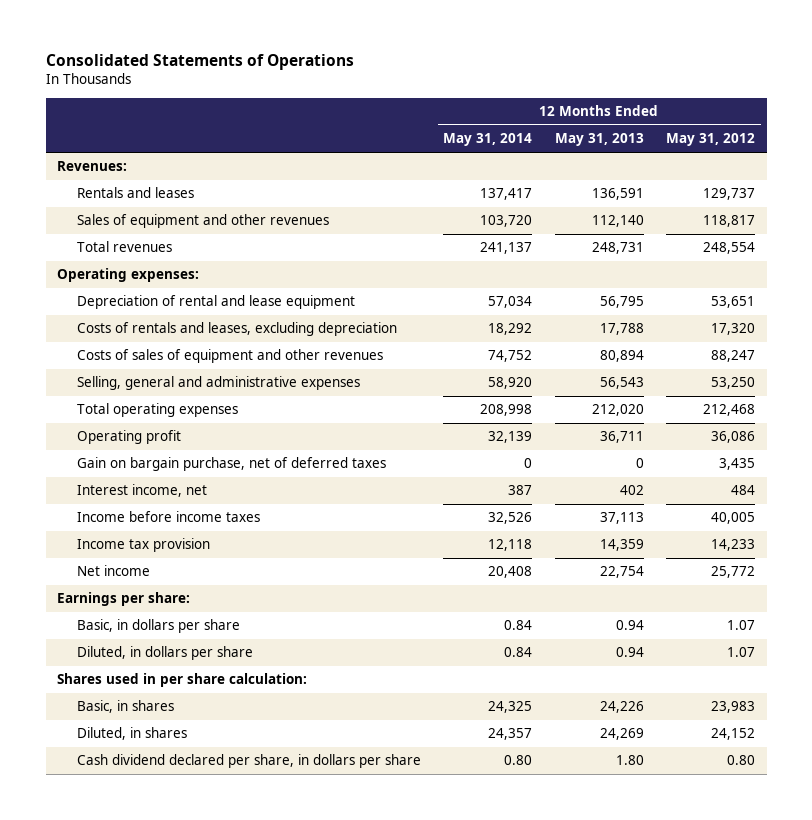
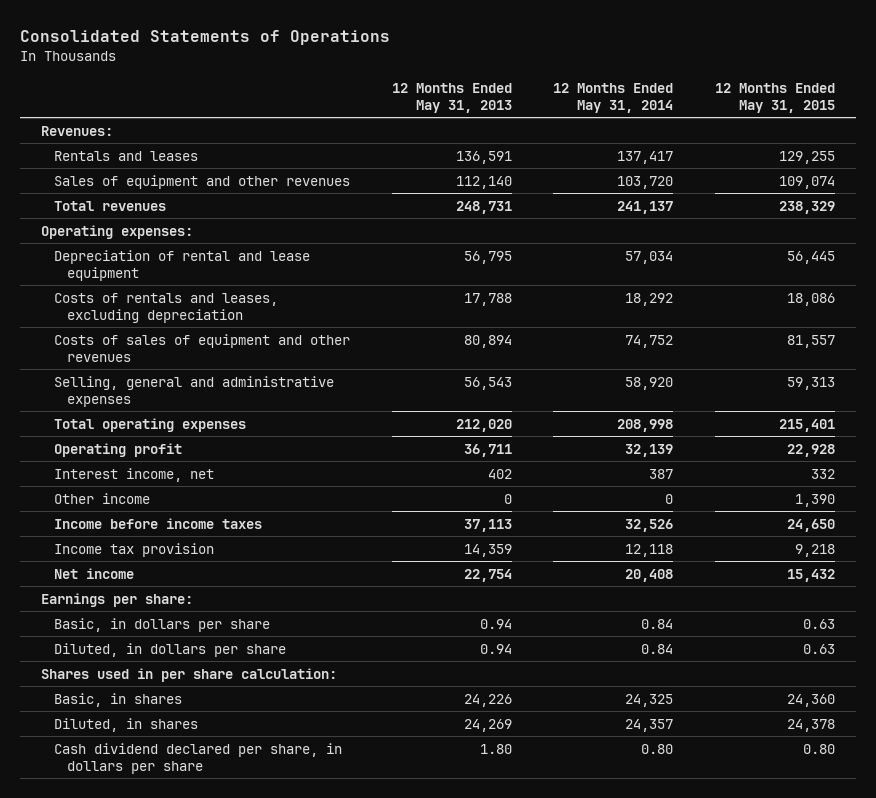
- | 12 Months Ended May 31, 2014 | 12 Months Ended May 31, 2013 | 12 Months Ended May 31, 2012
+ | 12 Months Ended May 31, 2013 | 12 Months Ended May 31, 2014 | 12 Months Ended May 31, 2015
- Gain on bargain purchase, net of deferred taxes | 0 | 0 | 3,435
+ Other income | 0 | 0 | 1,390

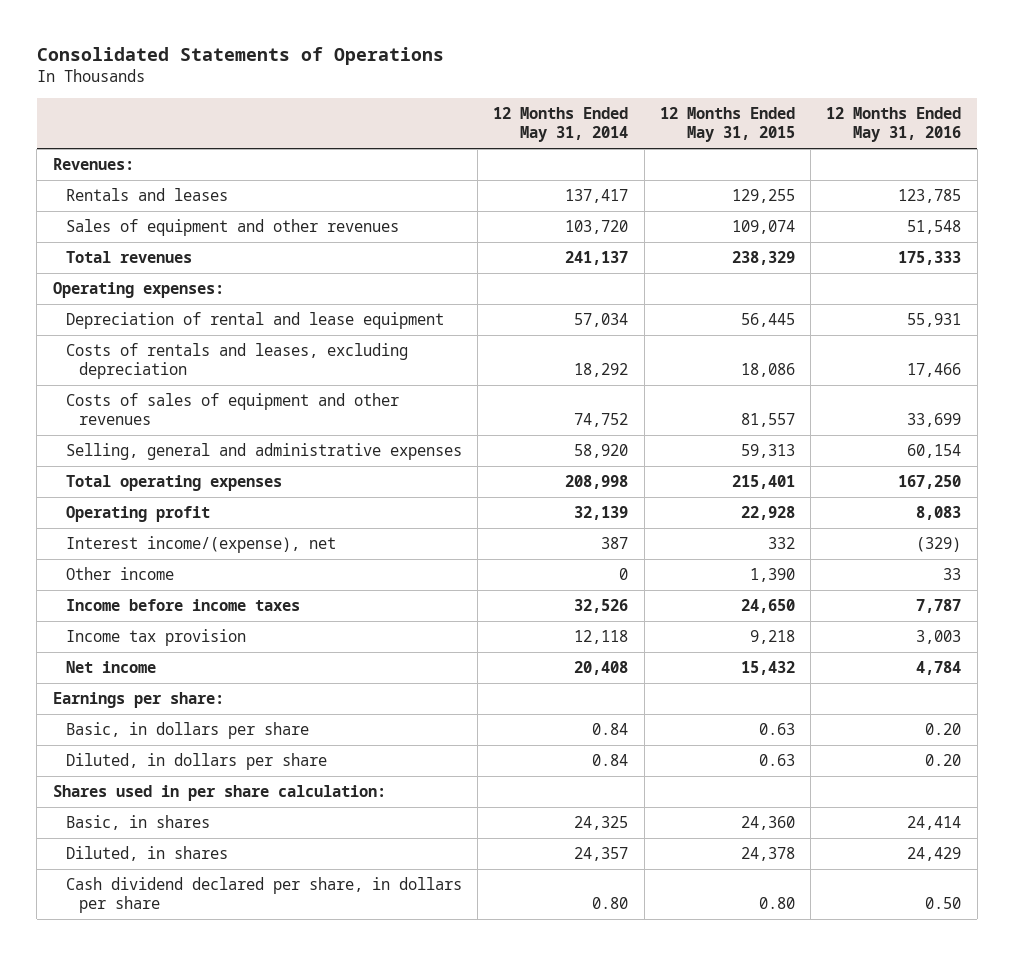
- | 12 Months Ended May 31, 2013 | 12 Months Ended May 31, 2014 | 12 Months Ended May 31, 2015
+ | 12 Months Ended May 31, 2014 | 12 Months Ended May 31, 2015 | 12 Months Ended May 31, 2016
- Interest income, net | 402 | 387 | 332
+ Interest income/(expense), net | 387 | 332 | (329)

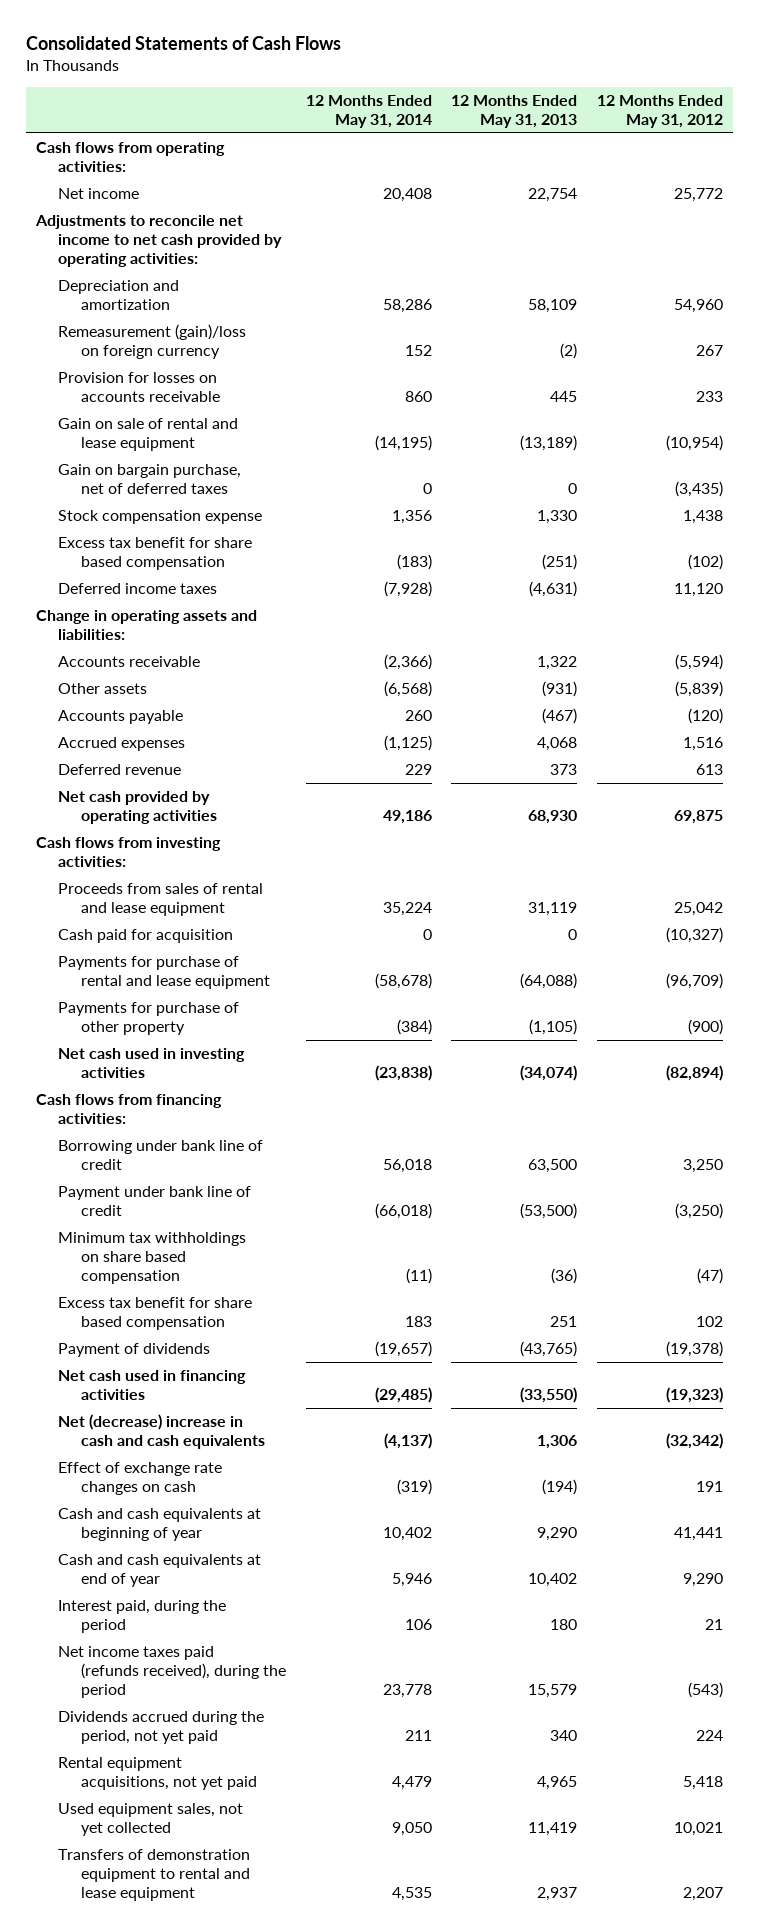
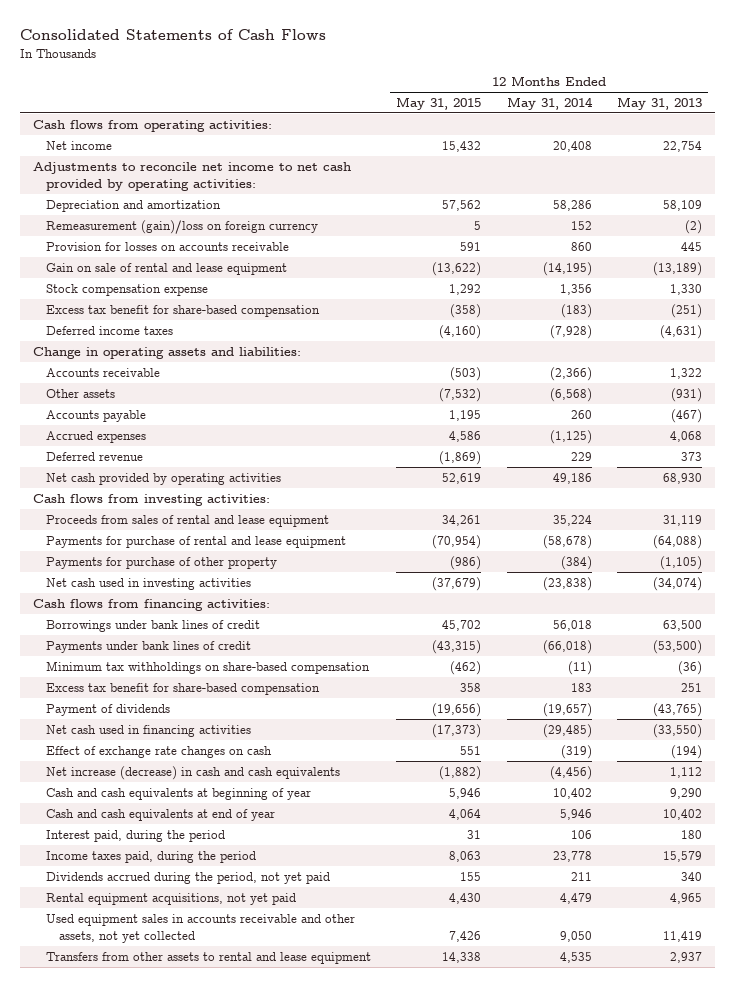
- | 12 Months Ended May 31, 2014 | 12 Months Ended May 31, 2013 | 12 Months Ended May 31, 2012
+ | 12 Months Ended May 31, 2015 | 12 Months Ended May 31, 2014 | 12 Months Ended May 31, 2013
- Gain on bargain purchase, net of deferred taxes | 0 | 0 | (3,435)
- Excess tax benefit for share based compensation | (183) | (251) | (102)
+ Excess tax benefit for share-based compensation | (358) | (183) | (251)
- Cash paid for acquisition | 0 | 0 | (10,327)
- Borrowing under bank line of credit | 56,018 | 63,500 | 3,250
- Payment under bank line of credit | (66,018) | (53,500) | (3,250)
- Minimum tax withholdings on share based compensation | (11) | (36) | (47)
- Excess tax benefit for share based compensation | 183 | 251 | 102
+ Borrowings under bank lines of credit | 45,702 | 56,018 | 63,500
+ Payments under bank lines of credit | (43,315) | (66,018) | (53,500)
+ Minimum tax withholdings on share-based compensation | (462) | (11) | (36)
+ Excess tax benefit for share-based compensation | 358 | 183 | 251
- Net (decrease) increase in cash and cash equivalents | (4,137) | 1,306 | (32,342)
+ Net increase (decrease) in cash and cash equivalents | (1,882) | (4,456) | 1,112
- Net income taxes paid (refunds received), during the period | 23,778 | 15,579 | (543)
+ Income taxes paid, during the period | 8,063 | 23,778 | 15,579
- Used equipment sales, not yet collected | 9,050 | 11,419 | 10,021
- Transfers of demonstration equipment to rental and lease equipment | 4,535 | 2,937 | 2,207
+ Used equipment sales in accounts receivable and other assets, not yet collected | 7,426 | 9,050 | 11,419
+ Transfers from other assets to rental and lease equipment | 14,338 | 4,535 | 2,937

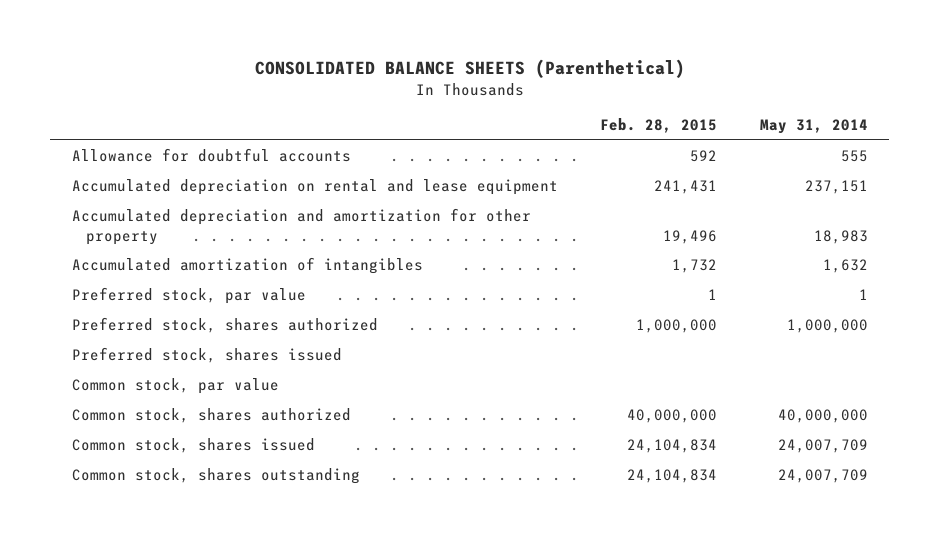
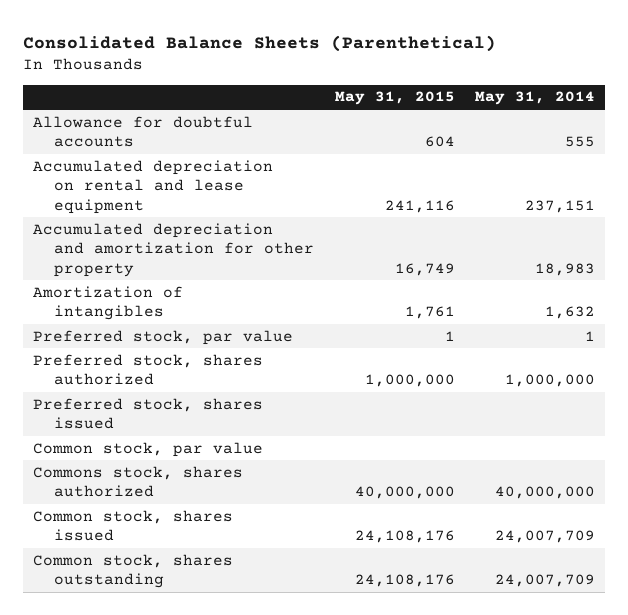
- CONSOLIDATED BALANCE SHEETS (Parenthetical)
+ Consolidated Balance Sheets (Parenthetical)
- | Feb. 28, 2015 | May 31, 2014
+ | May 31, 2015 | May 31, 2014
- Accumulated amortization of intangibles | 1,732 | 1,632
+ Amortization of intangibles | 1,761 | 1,632
- Common stock, shares authorized | 40,000,000 | 40,000,000
+ Commons stock, shares authorized | 40,000,000 | 40,000,000

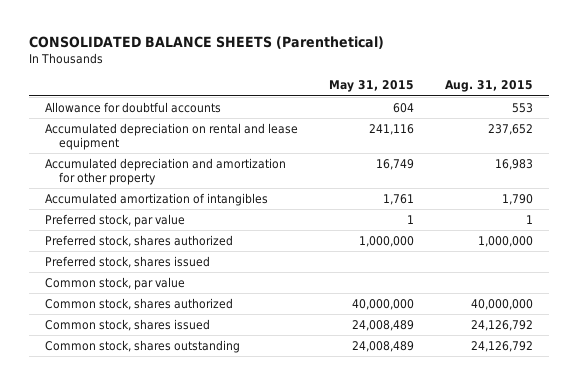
- Consolidated Balance Sheets (Parenthetical)
+ CONSOLIDATED BALANCE SHEETS (Parenthetical)
- | May 31, 2015 | May 31, 2014
+ | May 31, 2015 | Aug. 31, 2015
- Amortization of intangibles | 1,761 | 1,632
+ Accumulated amortization of intangibles | 1,761 | 1,790
- Commons stock, shares authorized | 40,000,000 | 40,000,000
- Common stock, shares issued | 24,108,176 | 24,007,709
- Common stock, shares outstanding | 24,108,176 | 24,007,709
+ Common stock, shares authorized | 40,000,000 | 40,000,000
+ Common stock, shares issued | 24,008,489 | 24,126,792
+ Common stock, shares outstanding | 24,008,489 | 24,126,792

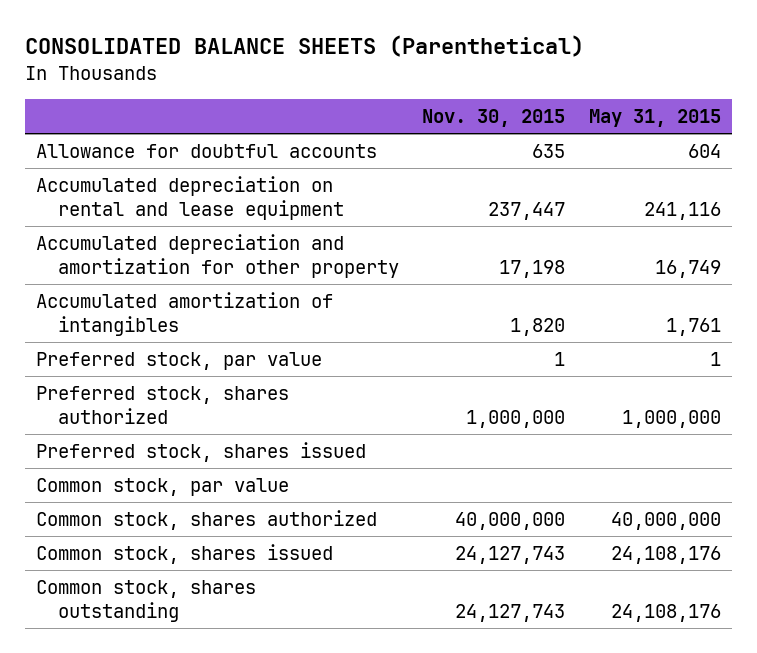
- | May 31, 2015 | Aug. 31, 2015
+ | Nov. 30, 2015 | May 31, 2015
- Common stock, shares issued | 24,008,489 | 24,126,792
- Common stock, shares outstanding | 24,008,489 | 24,126,792
+ Common stock, shares issued | 24,127,743 | 24,108,176
+ Common stock, shares outstanding | 24,127,743 | 24,108,176

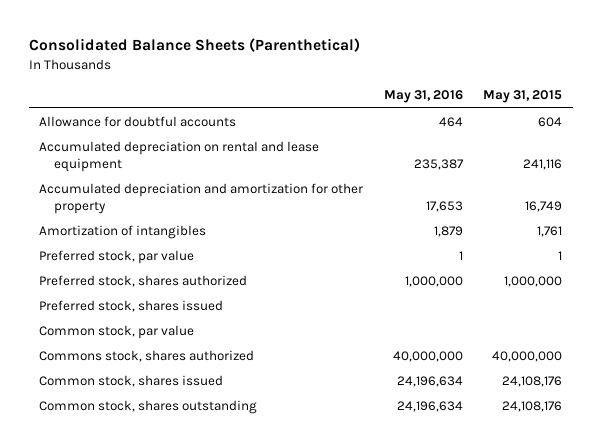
- CONSOLIDATED BALANCE SHEETS (Parenthetical)
+ Consolidated Balance Sheets (Parenthetical)
- | Nov. 30, 2015 | May 31, 2015
+ | May 31, 2016 | May 31, 2015
- Accumulated amortization of intangibles | 1,820 | 1,761
+ Amortization of intangibles | 1,879 | 1,761
- Common stock, shares authorized | 40,000,000 | 40,000,000
+ Commons stock, shares authorized | 40,000,000 | 40,000,000

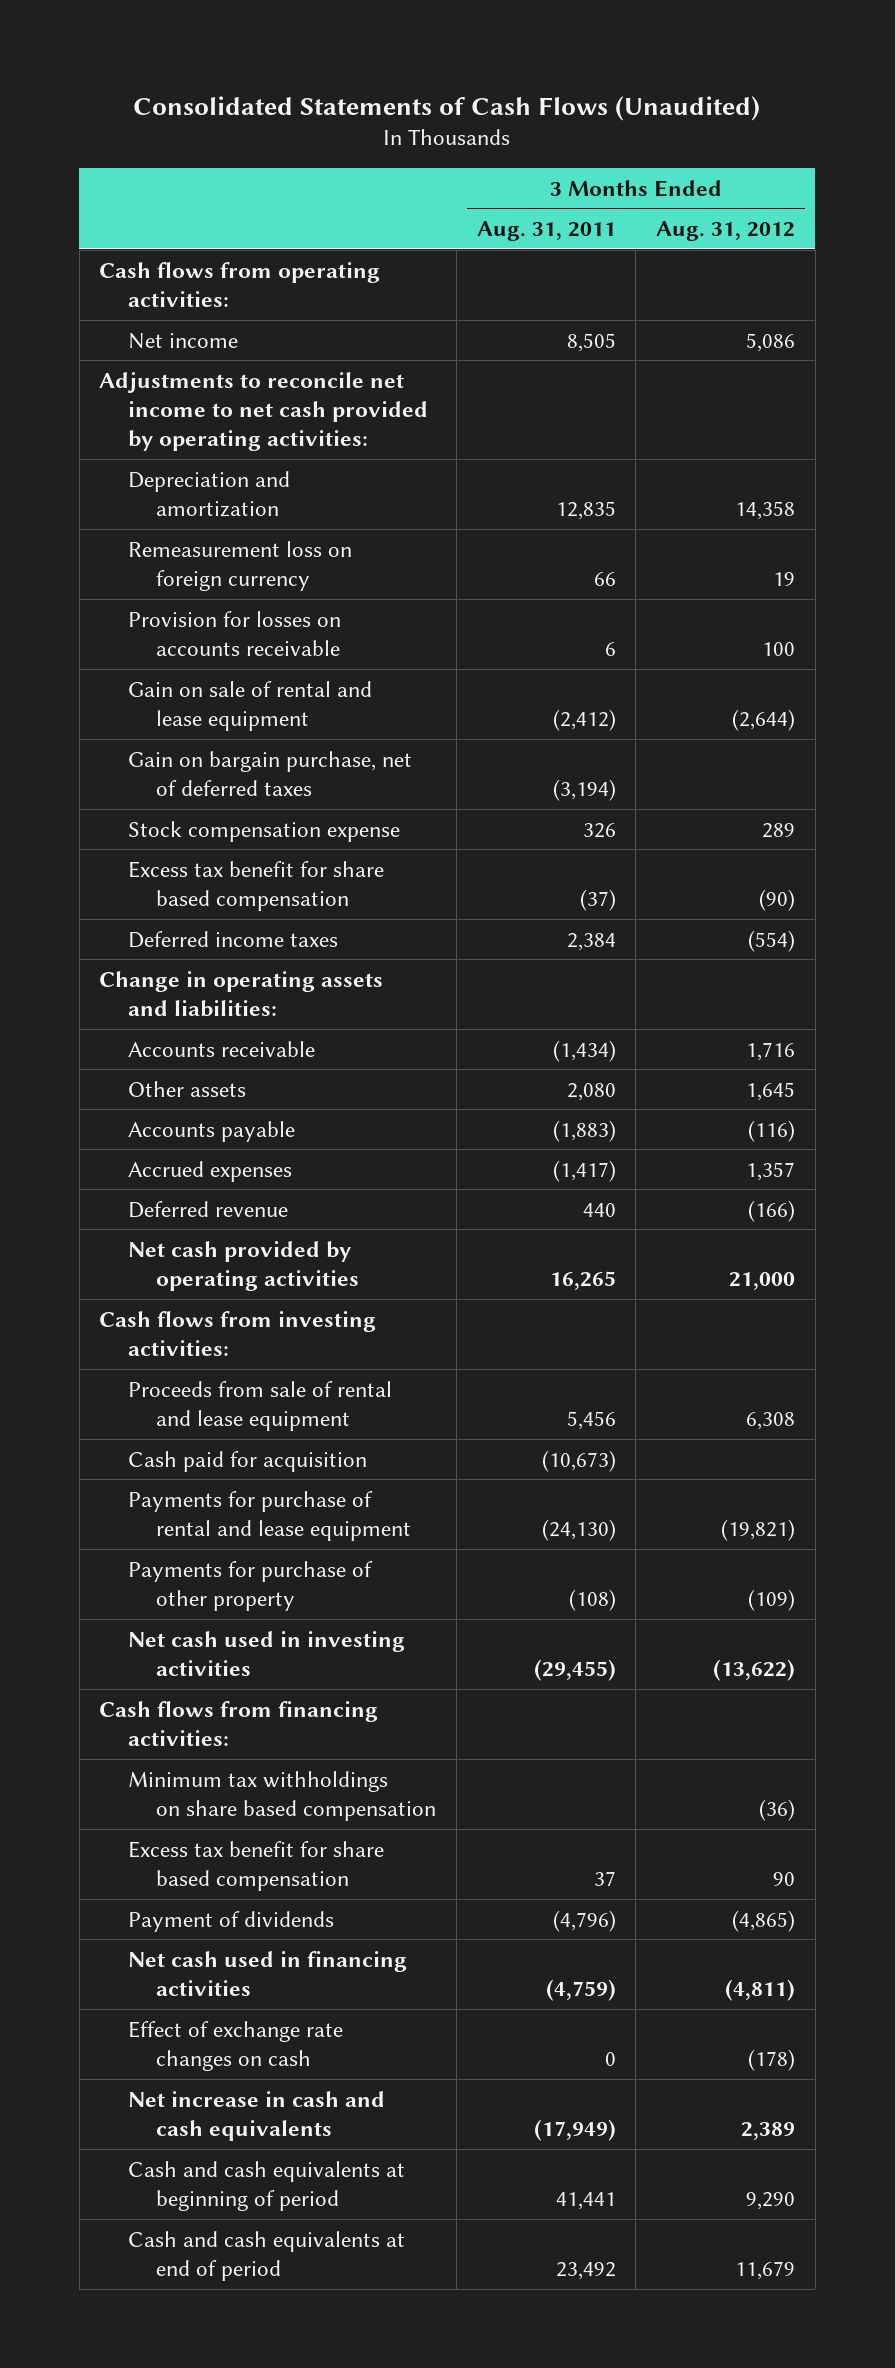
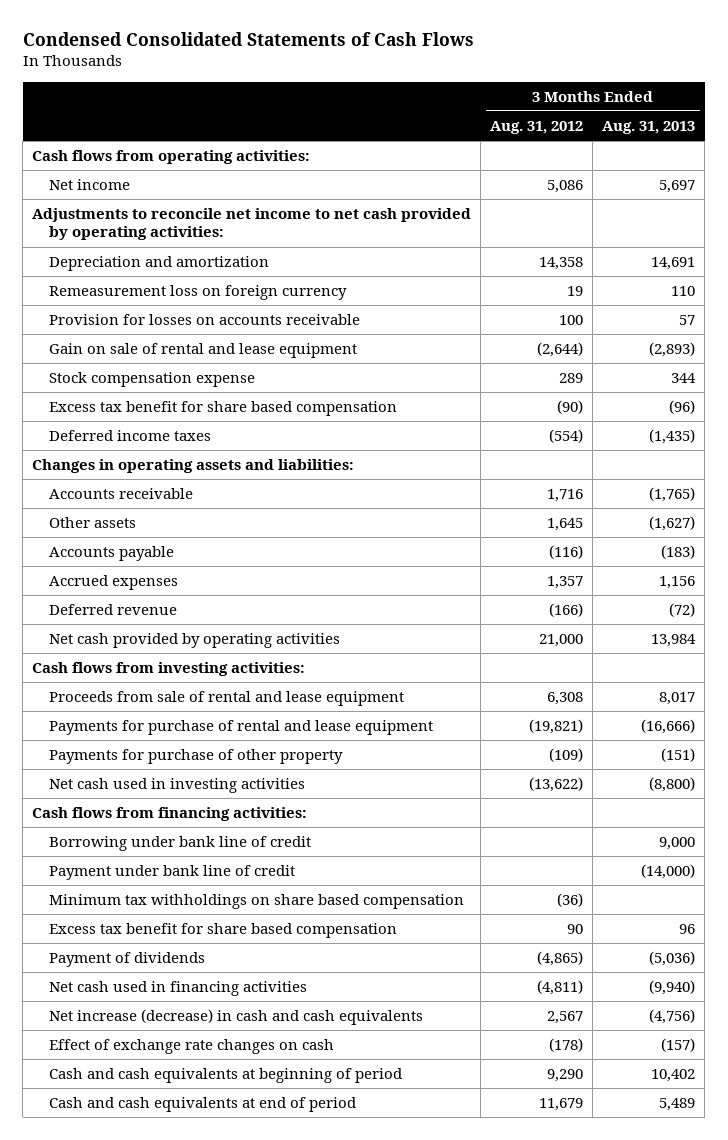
- Consolidated Statements of Cash Flows (Unaudited)
+ Condensed Consolidated Statements of Cash Flows
- | 3 Months Ended Aug. 31, 2011 | 3 Months Ended Aug. 31, 2012
+ | 3 Months Ended Aug. 31, 2012 | 3 Months Ended Aug. 31, 2013
- Gain on bargain purchase, net of deferred taxes | (3,194) |
- Change in operating assets and liabilities:
+ Changes in operating assets and liabilities:
- Cash paid for acquisition | (10,673) |
+ Borrowing under bank line of credit | | 9,000
+ Payment under bank line of credit | | (14,000)
+ Net increase (decrease) in cash and cash equivalents | 2,567 | (4,756)
- Net increase in cash and cash equivalents | (17,949) | 2,389

